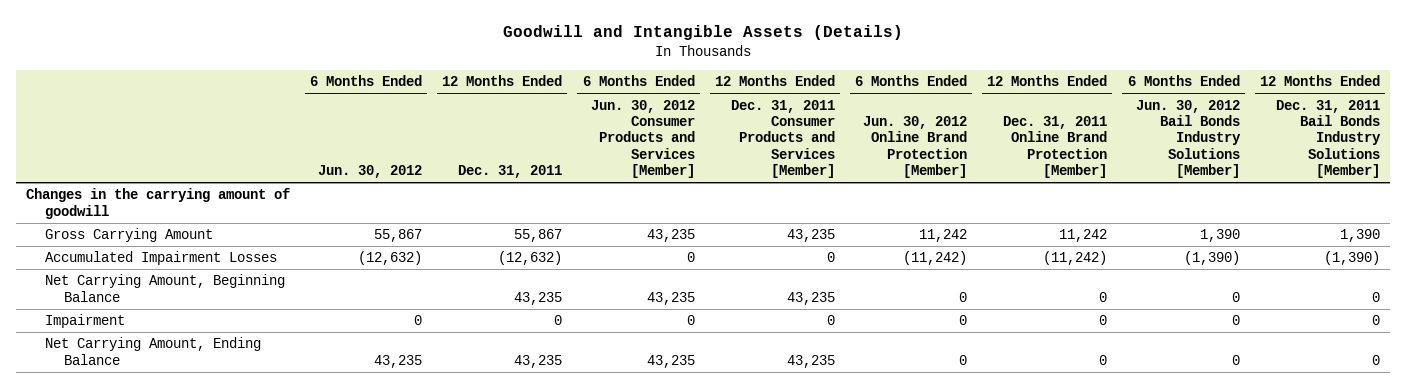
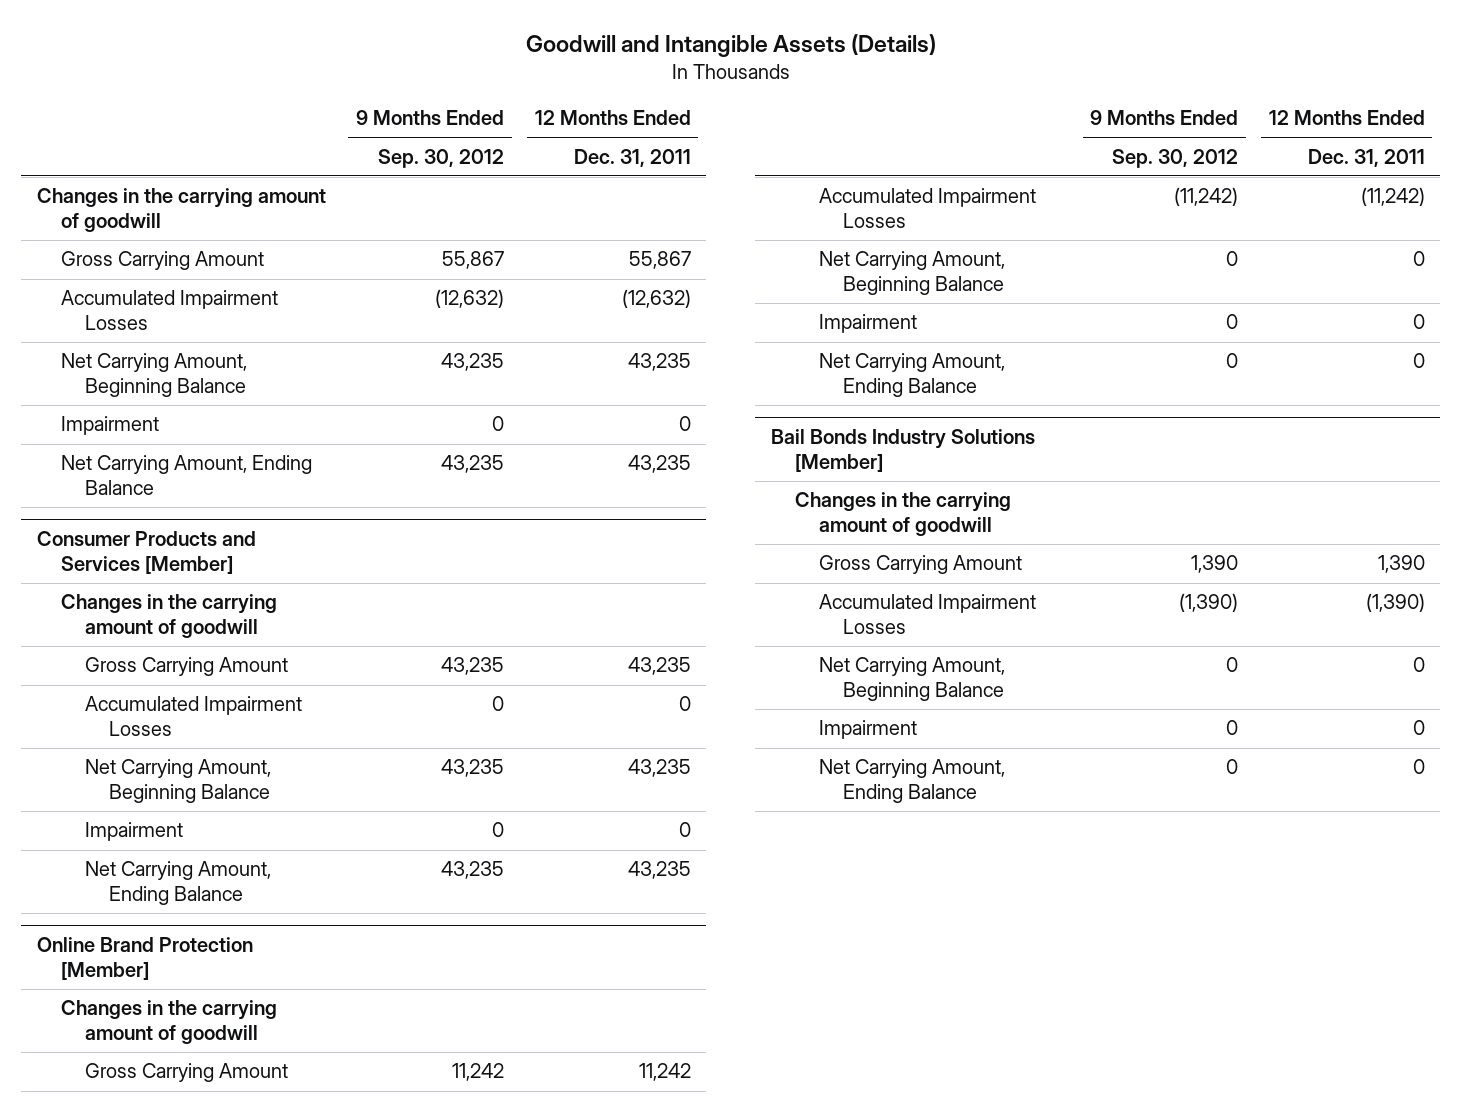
- | 6 Months Ended Jun. 30, 2012 | 12 Months Ended Dec. 31, 2011 | 6 Months Ended Jun. 30, 2012 Consumer Products and Services [Member] | 12 Months Ended Dec. 31, 2011 Consumer Products and Services [Member] | 6 Months Ended Jun. 30, 2012 Online Brand Protection [Member] | 12 Months Ended Dec. 31, 2011 Online Brand Protection [Member] | 6 Months Ended Jun. 30, 2012 Bail Bonds Industry Solutions [Member] | 12 Months Ended Dec. 31, 2011 Bail Bonds Industry Solutions [Member]
+ | 9 Months Ended Sep. 30, 2012 | 12 Months Ended Dec. 31, 2011
+ Consumer Products and Services [Member]
+ Changes in the carrying amount of goodwill
+ Gross Carrying Amount | 43,235 | 43,235
+ Accumulated Impairment Losses | 0 | 0
+ Net Carrying Amount, Beginning Balance | 43,235 | 43,235
+ Impairment | 0 | 0
+ Net Carrying Amount, Ending Balance | 43,235 | 43,235
+ Online Brand Protection [Member]
+ Changes in the carrying amount of goodwill
+ Gross Carrying Amount | 11,242 | 11,242
+ Accumulated Impairment Losses | (11,242) | (11,242)
+ Net Carrying Amount, Beginning Balance | 0 | 0
+ Impairment | 0 | 0
+ Net Carrying Amount, Ending Balance | 0 | 0
+ Bail Bonds Industry Solutions [Member]
+ Changes in the carrying amount of goodwill
+ Gross Carrying Amount | 1,390 | 1,390
+ Accumulated Impairment Losses | (1,390) | (1,390)
+ Net Carrying Amount, Beginning Balance | 0 | 0
+ Impairment | 0 | 0
+ Net Carrying Amount, Ending Balance | 0 | 0

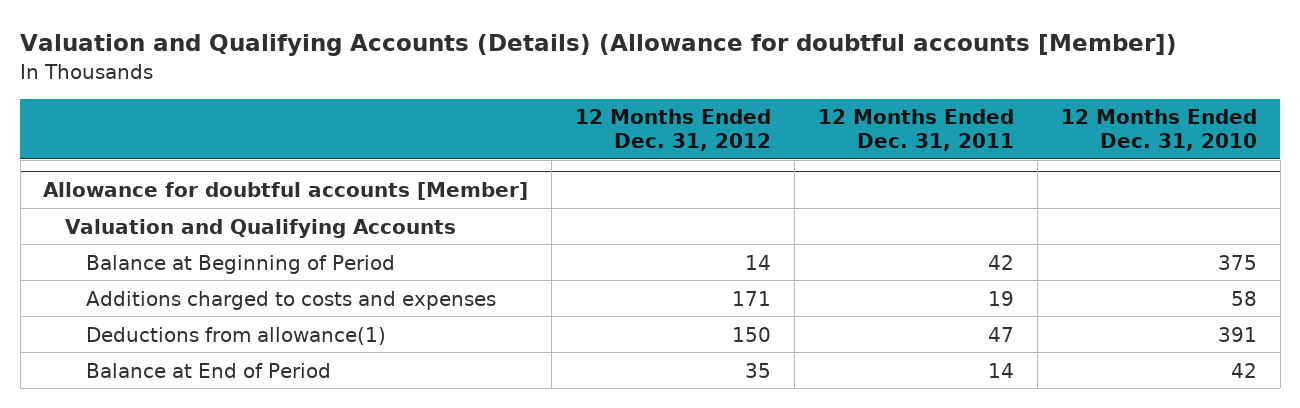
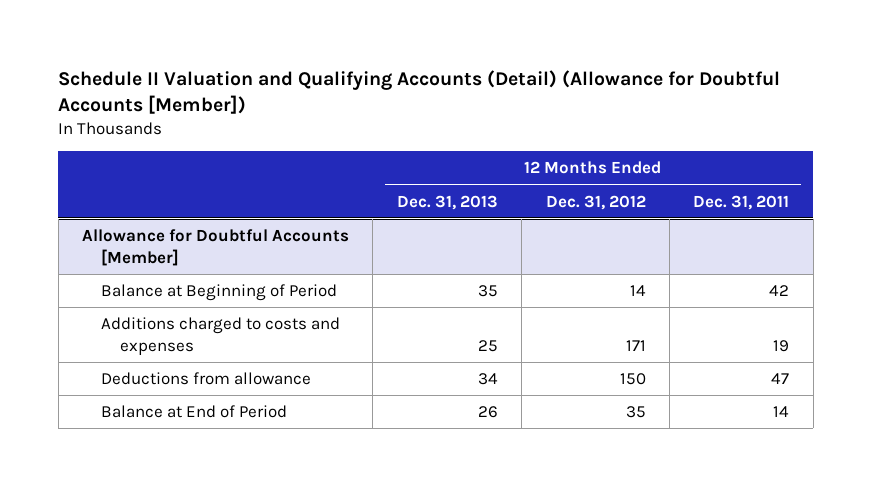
- Valuation and Qualifying Accounts (Details) (Allowance for doubtful accounts [Member])
+ Schedule II Valuation and Qualifying Accounts (Detail) (Allowance for Doubtful Accounts [Member])
- | 12 Months Ended Dec. 31, 2012 | 12 Months Ended Dec. 31, 2011 | 12 Months Ended Dec. 31, 2010
+ | 12 Months Ended Dec. 31, 2013 | 12 Months Ended Dec. 31, 2012 | 12 Months Ended Dec. 31, 2011
- Allowance for doubtful accounts [Member]
- Valuation and Qualifying Accounts
+ Allowance for Doubtful Accounts [Member]
- Deductions from allowance(1) | 150 | 47 | 391
+ Deductions from allowance | 34 | 150 | 47

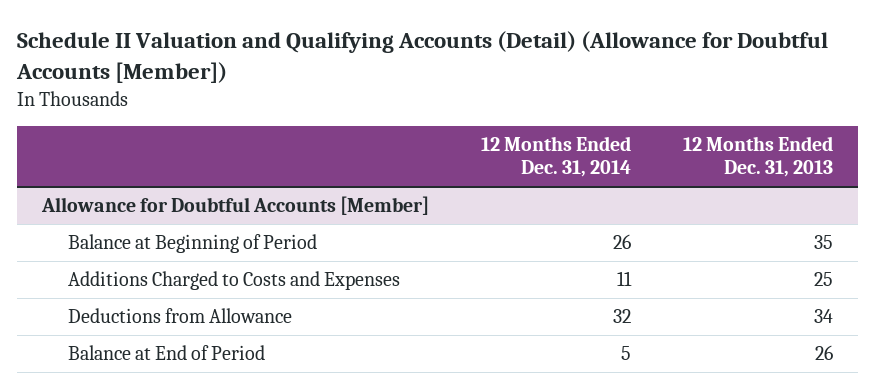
- | 12 Months Ended Dec. 31, 2013 | 12 Months Ended Dec. 31, 2012 | 12 Months Ended Dec. 31, 2011
+ | 12 Months Ended Dec. 31, 2014 | 12 Months Ended Dec. 31, 2013
@ Allowance for Doubtful Accounts [Member]
- Additions charged to costs and expenses | 25 | 171 | 19
- Deductions from allowance | 34 | 150 | 47
+ Additions Charged to Costs and Expenses | 11 | 25
+ Deductions from Allowance | 32 | 34

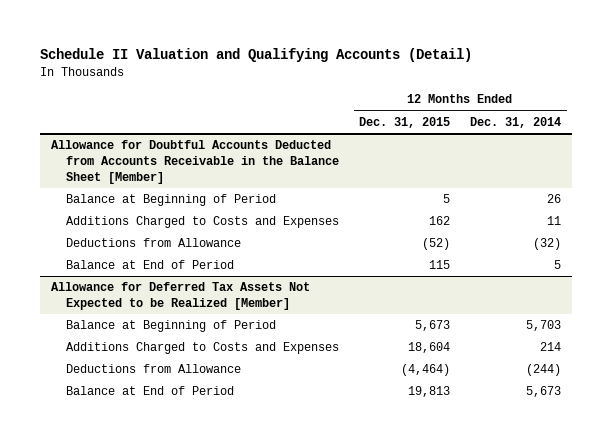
- Schedule II Valuation and Qualifying Accounts (Detail) (Allowance for Doubtful Accounts [Member])
+ Schedule II Valuation and Qualifying Accounts (Detail)
- | 12 Months Ended Dec. 31, 2014 | 12 Months Ended Dec. 31, 2013
+ | 12 Months Ended Dec. 31, 2015 | 12 Months Ended Dec. 31, 2014
- Allowance for Doubtful Accounts [Member]
+ Allowance for Doubtful Accounts Deducted from Accounts Receivable in the Balance Sheet [Member]
- Deductions from Allowance | 32 | 34
+ Deductions from Allowance | (52) | (32)
+ Allowance for Deferred Tax Assets Not Expected to be Realized [Member]
+ Balance at Beginning of Period | 5,673 | 5,703
+ Additions Charged to Costs and Expenses | 18,604 | 214
+ Deductions from Allowance | (4,464) | (244)
+ Balance at End of Period | 19,813 | 5,673

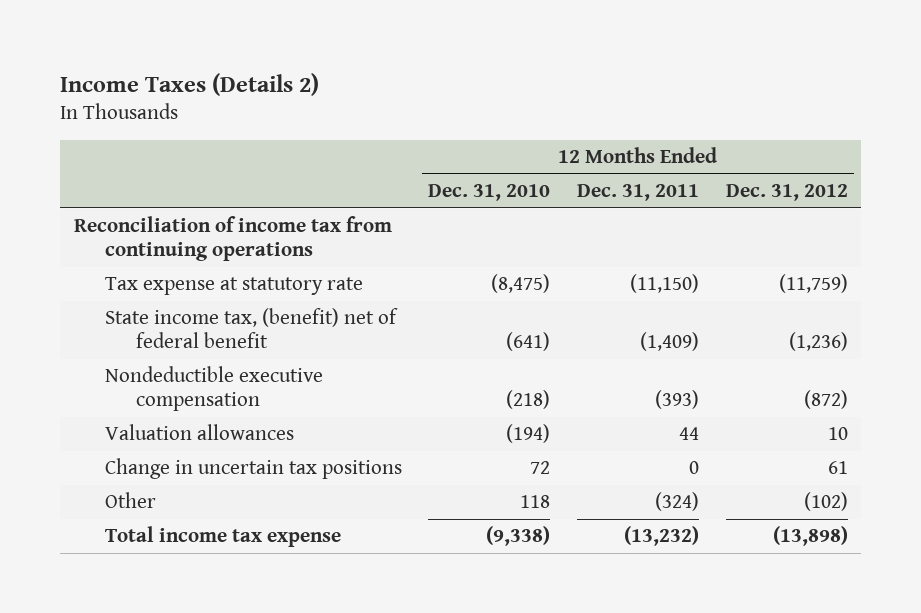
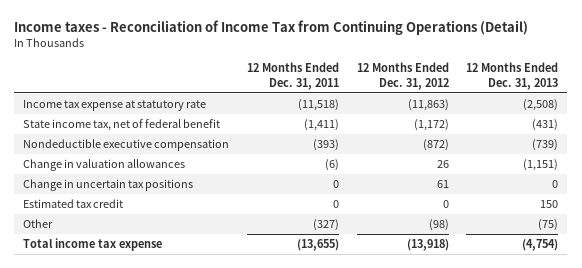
- Income Taxes (Details 2)
+ Income taxes - Reconciliation of Income Tax from Continuing Operations (Detail)
- | 12 Months Ended Dec. 31, 2010 | 12 Months Ended Dec. 31, 2011 | 12 Months Ended Dec. 31, 2012
+ | 12 Months Ended Dec. 31, 2011 | 12 Months Ended Dec. 31, 2012 | 12 Months Ended Dec. 31, 2013
- Reconciliation of income tax from continuing operations
- Tax expense at statutory rate | (8,475) | (11,150) | (11,759)
- State income tax, (benefit) net of federal benefit | (641) | (1,409) | (1,236)
+ Income tax expense at statutory rate | (11,518) | (11,863) | (2,508)
+ State income tax, net of federal benefit | (1,411) | (1,172) | (431)
- Valuation allowances | (194) | 44 | 10
+ Change in valuation allowances | (6) | 26 | (1,151)
- Other | 118 | (324) | (102)
- Total income tax expense | (9,338) | (13,232) | (13,898)
+ Estimated tax credit | 0 | 0 | 150
+ Other | (327) | (98) | (75)
+ Total income tax expense | (13,655) | (13,918) | (4,754)

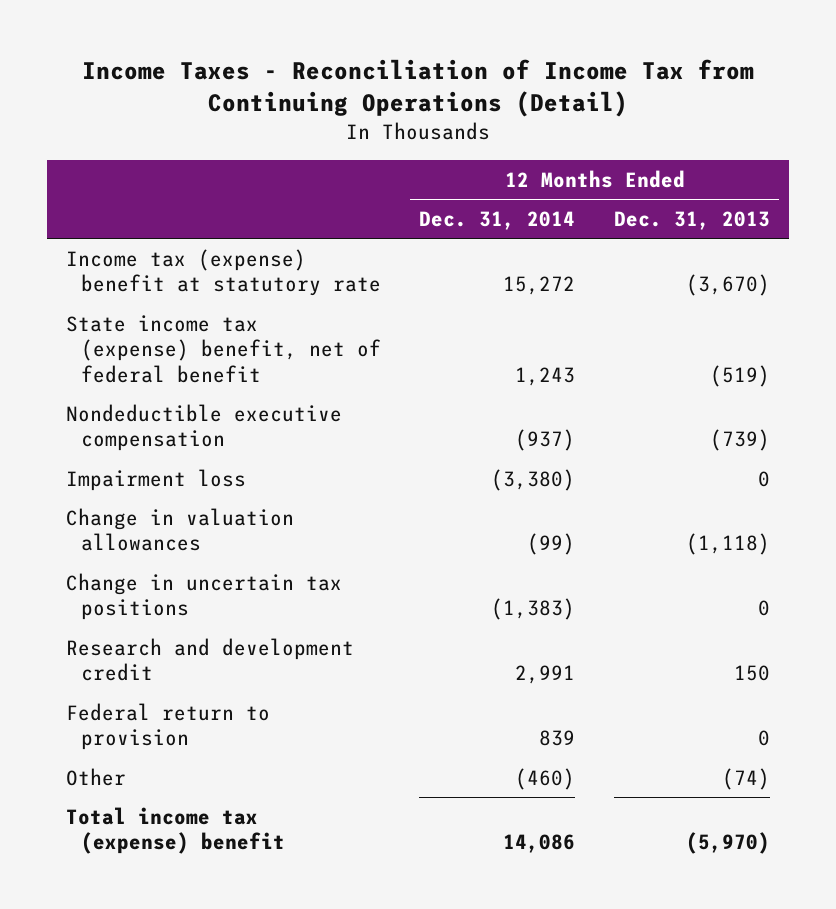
- Income taxes - Reconciliation of Income Tax from Continuing Operations (Detail)
+ Income Taxes - Reconciliation of Income Tax from Continuing Operations (Detail)
- | 12 Months Ended Dec. 31, 2011 | 12 Months Ended Dec. 31, 2012 | 12 Months Ended Dec. 31, 2013
+ | 12 Months Ended Dec. 31, 2014 | 12 Months Ended Dec. 31, 2013
- Income tax expense at statutory rate | (11,518) | (11,863) | (2,508)
- State income tax, net of federal benefit | (1,411) | (1,172) | (431)
+ Income tax (expense) benefit at statutory rate | 15,272 | (3,670)
+ State income tax (expense) benefit, net of federal benefit | 1,243 | (519)
- Change in valuation allowances | (6) | 26 | (1,151)
+ Impairment loss | (3,380) | 0
+ Change in valuation allowances | (99) | (1,118)
- Estimated tax credit | 0 | 0 | 150
- Other | (327) | (98) | (75)
- Total income tax expense | (13,655) | (13,918) | (4,754)
+ Research and development credit | 2,991 | 150
+ Federal return to provision | 839 | 0
+ Other | (460) | (74)
+ Total income tax (expense) benefit | 14,086 | (5,970)

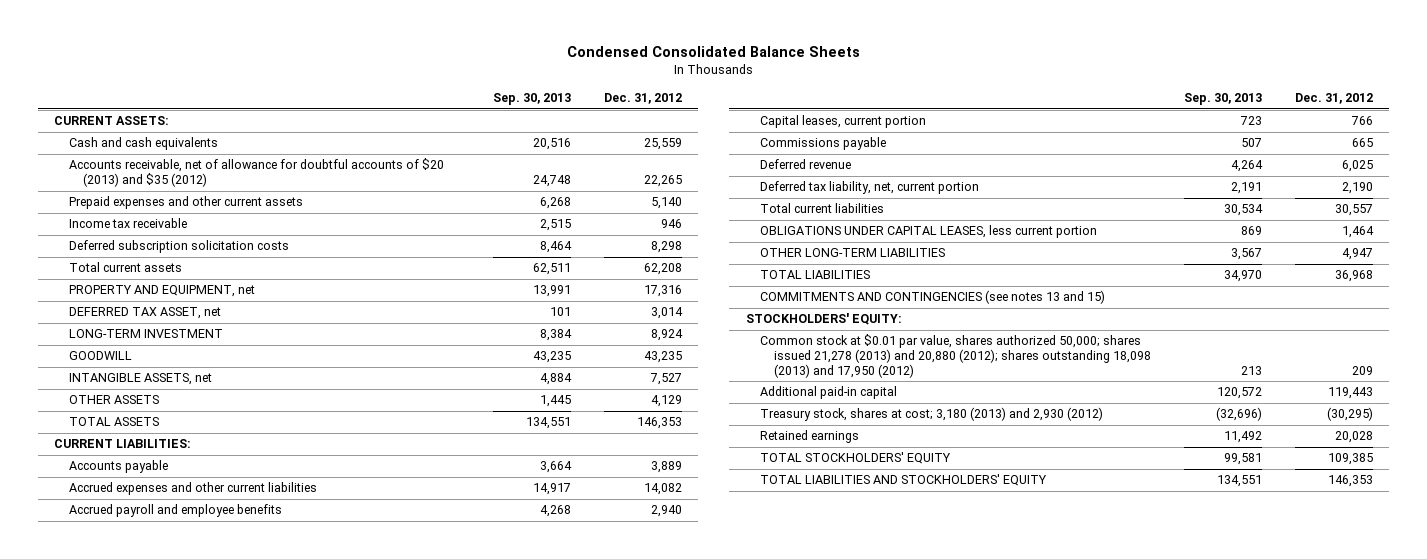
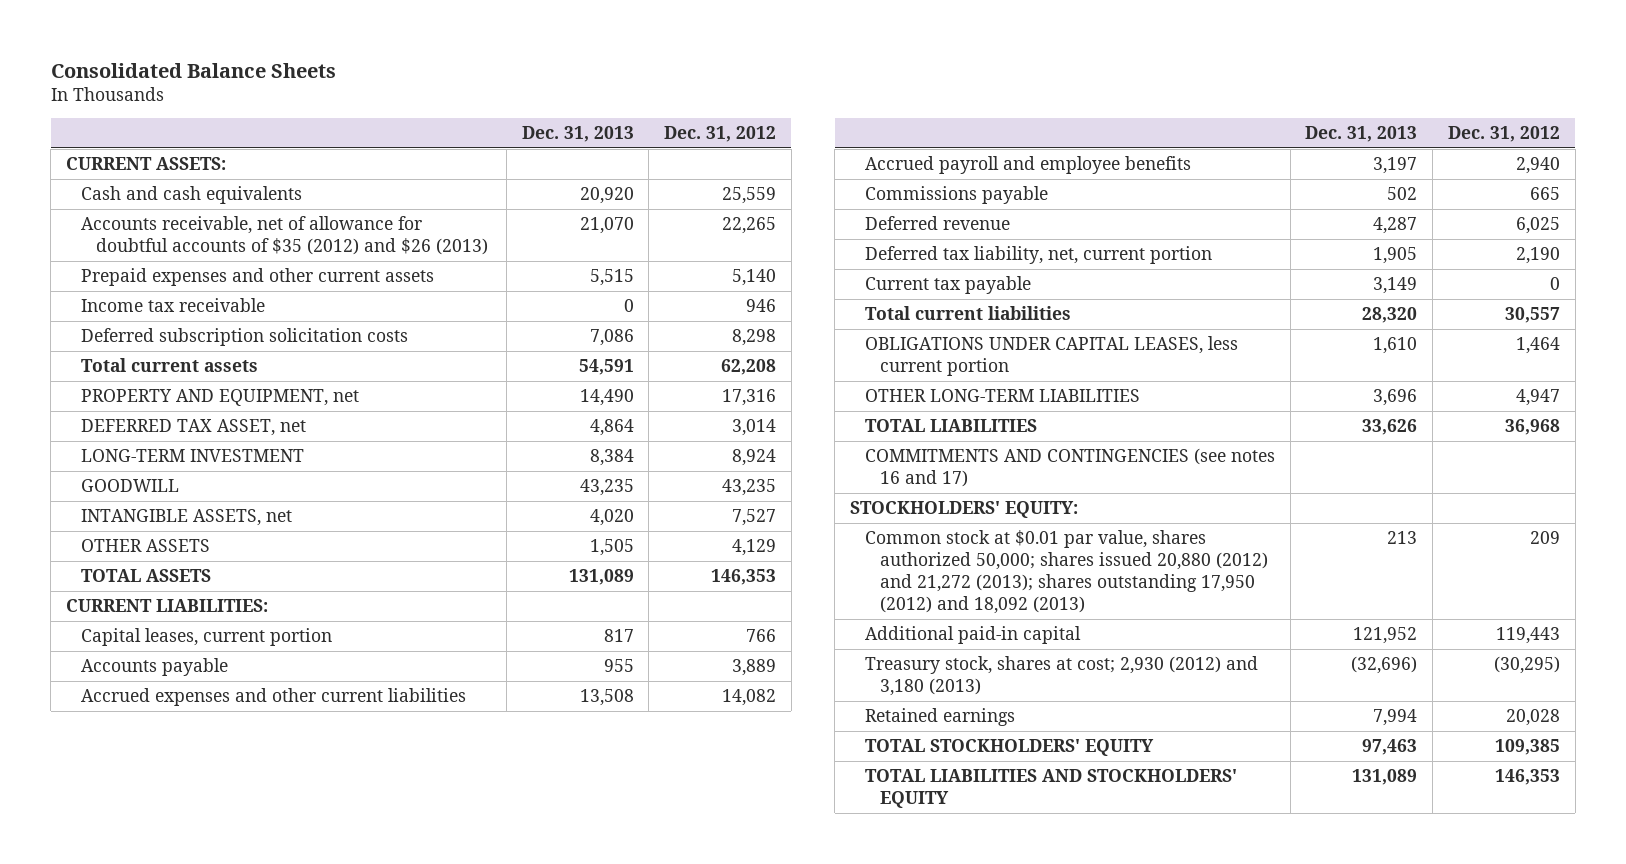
- Condensed Consolidated Balance Sheets
+ Consolidated Balance Sheets
- | Sep. 30, 2013 | Dec. 31, 2012
+ | Dec. 31, 2013 | Dec. 31, 2012
- Accounts receivable, net of allowance for doubtful accounts of $20 (2013) and $35 (2012) | 24,748 | 22,265
+ Accounts receivable, net of allowance for doubtful accounts of $35 (2012) and $26 (2013) | 21,070 | 22,265
moved up: Capital leases, current portion | 817 | 766
+ Current tax payable | 3,149 | 0
- COMMITMENTS AND CONTINGENCIES (see notes 13 and 15)
+ COMMITMENTS AND CONTINGENCIES (see notes 16 and 17)
- Common stock at $0.01 par value, shares authorized 50,000; shares issued 21,278 (2013) and 20,880 (2012); shares outstanding 18,098 (2013) and 17,950 (2012) | 213 | 209
+ Common stock at $0.01 par value, shares authorized 50,000; shares issued 20,880 (2012) and 21,272 (2013); shares outstanding 17,950 (2012) and 18,092 (2013) | 213 | 209
- Treasury stock, shares at cost; 3,180 (2013) and 2,930 (2012) | (32,696) | (30,295)
+ Treasury stock, shares at cost; 2,930 (2012) and 3,180 (2013) | (32,696) | (30,295)

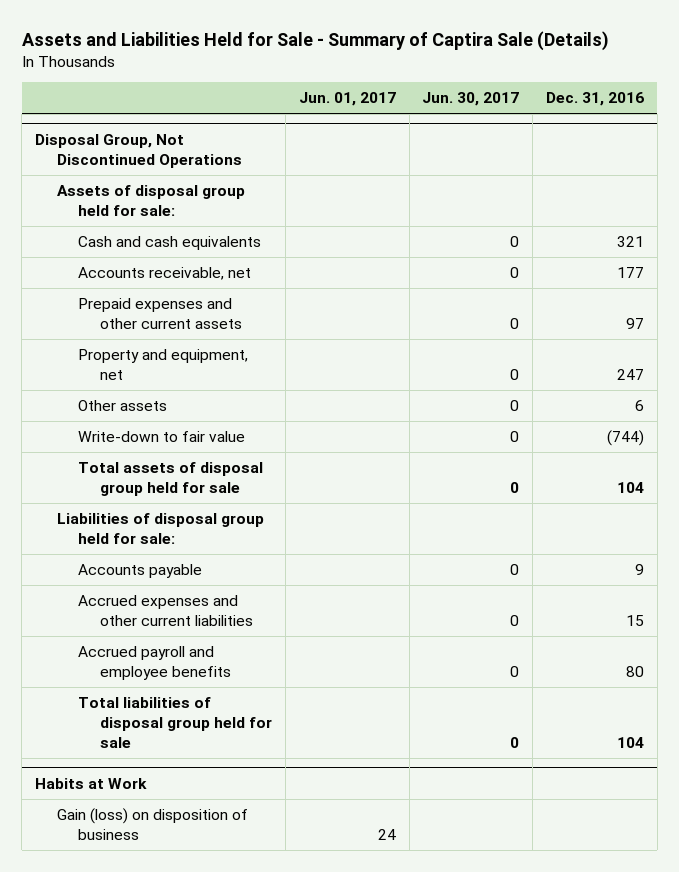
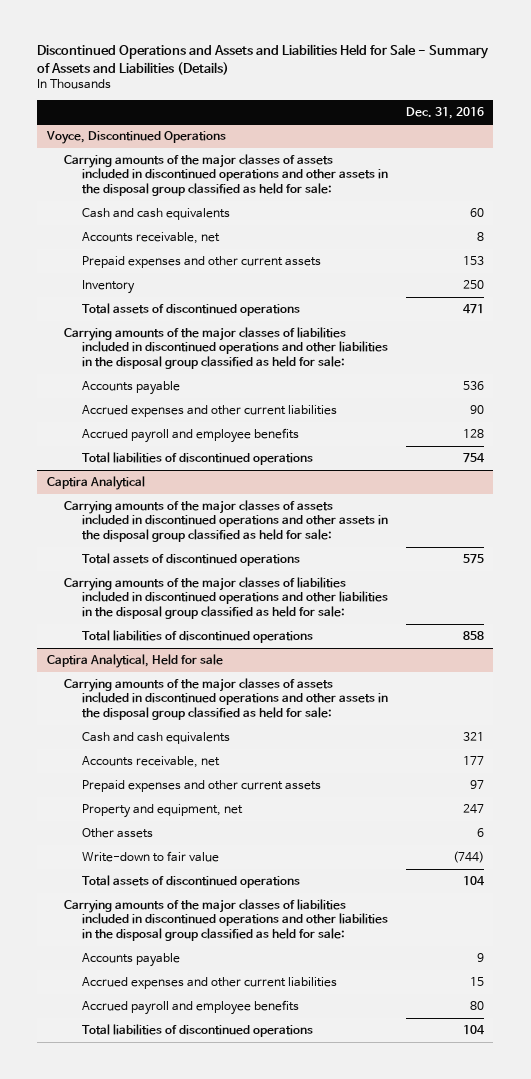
- Assets and Liabilities Held for Sale - Summary of Captira Sale (Details)
+ Discontinued Operations and Assets and Liabilities Held for Sale - Summary of Assets and Liabilities (Details)
- | Jun. 01, 2017 | Jun. 30, 2017 | Dec. 31, 2016
+ | Dec. 31, 2016
- Disposal Group, Not Discontinued Operations
- Assets of disposal group held for sale:
+ Voyce, Discontinued Operations
+ Carrying amounts of the major classes of assets included in discontinued operations and other assets in the disposal group classified as held for sale:
+ Cash and cash equivalents | 60
+ Accounts receivable, net | 8
+ Prepaid expenses and other current assets | 153
+ Inventory | 250
+ Total assets of discontinued operations | 471
+ Carrying amounts of the major classes of liabilities included in discontinued operations and other liabilities in the disposal group classified as held for sale:
+ Accounts payable | 536
+ Accrued expenses and other current liabilities | 90
+ Accrued payroll and employee benefits | 128
+ Total liabilities of discontinued operations | 754
+ Captira Analytical
+ Carrying amounts of the major classes of assets included in discontinued operations and other assets in the disposal group classified as held for sale:
+ Total assets of discontinued operations | 575
+ Carrying amounts of the major classes of liabilities included in discontinued operations and other liabilities in the disposal group classified as held for sale:
+ Total liabilities of discontinued operations | 858
+ Captira Analytical, Held for sale
+ Carrying amounts of the major classes of assets included in discontinued operations and other assets in the disposal group classified as held for sale:
- Total assets of disposal group held for sale | | 0 | 104
- Liabilities of disposal group held for sale:
+ Total assets of discontinued operations | 104
+ Carrying amounts of the major classes of liabilities included in discontinued operations and other liabilities in the disposal group classified as held for sale:
- Total liabilities of disposal group held for sale | | 0 | 104
- Habits at Work
- Gain (loss) on disposition of business | 24 | |
+ Total liabilities of discontinued operations | 104

